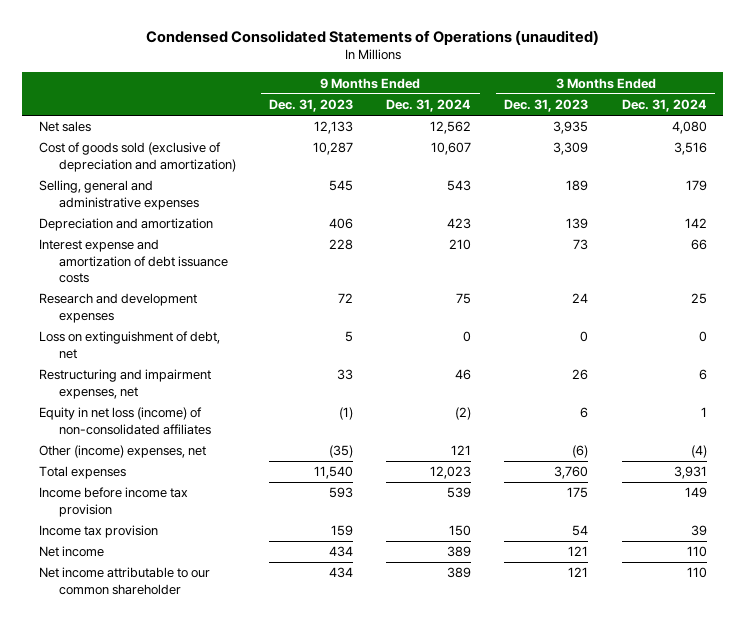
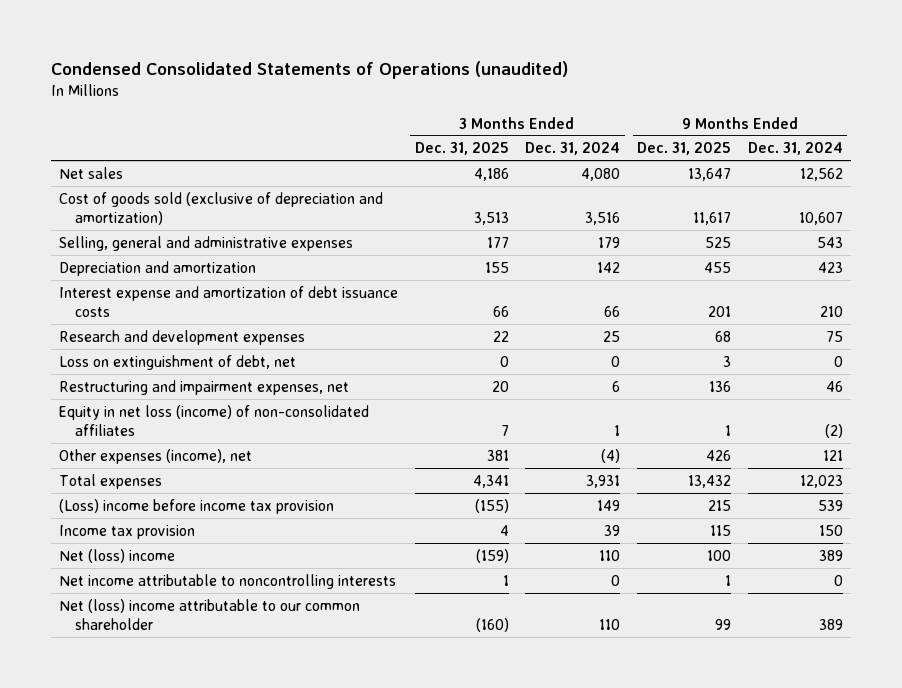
- | 9 Months Ended Dec. 31, 2023 | 9 Months Ended Dec. 31, 2024 | 3 Months Ended Dec. 31, 2023 | 3 Months Ended Dec. 31, 2024
+ | 3 Months Ended Dec. 31, 2025 | 3 Months Ended Dec. 31, 2024 | 9 Months Ended Dec. 31, 2025 | 9 Months Ended Dec. 31, 2024
- Other (income) expenses, net | (35) | 121 | (6) | (4)
+ Other expenses (income), net | 381 | (4) | 426 | 121
- Income before income tax provision | 593 | 539 | 175 | 149
+ (Loss) income before income tax provision | (155) | 149 | 215 | 539
- Net income | 434 | 389 | 121 | 110
- Net income attributable to our common shareholder | 434 | 389 | 121 | 110
+ Net (loss) income | (159) | 110 | 100 | 389
+ Net income attributable to noncontrolling interests | 1 | 0 | 1 | 0
+ Net (loss) income attributable to our common shareholder | (160) | 110 | 99 | 389

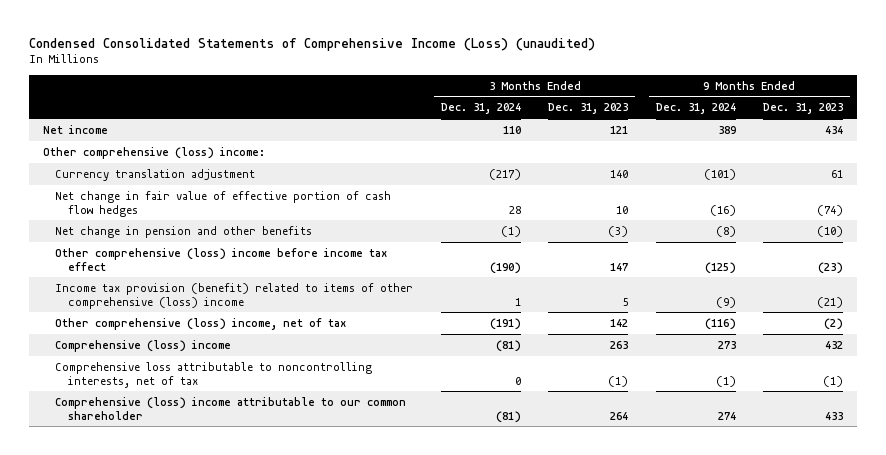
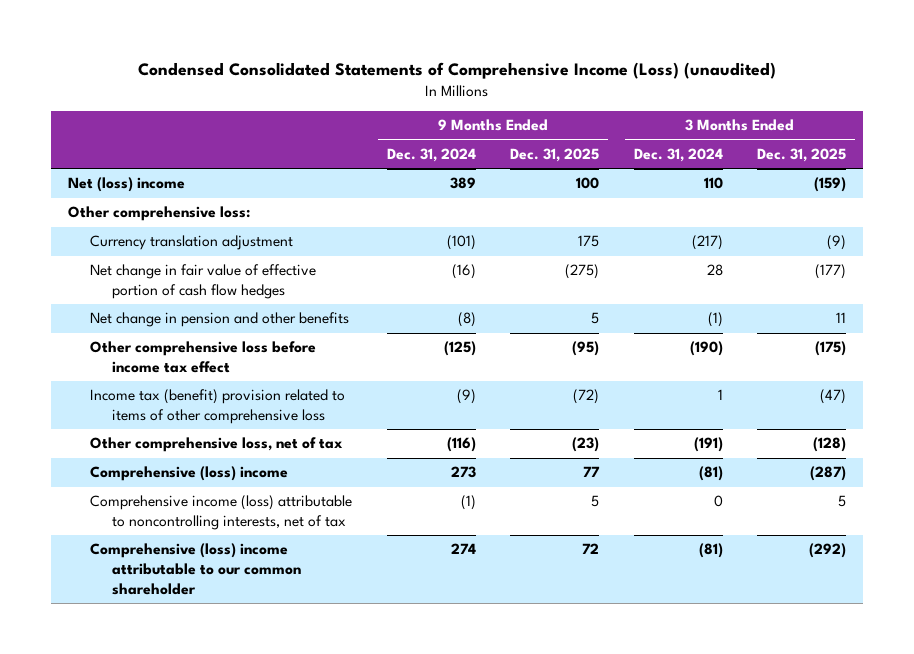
- | 3 Months Ended Dec. 31, 2024 | 3 Months Ended Dec. 31, 2023 | 9 Months Ended Dec. 31, 2024 | 9 Months Ended Dec. 31, 2023
+ | 9 Months Ended Dec. 31, 2024 | 9 Months Ended Dec. 31, 2025 | 3 Months Ended Dec. 31, 2024 | 3 Months Ended Dec. 31, 2025
- Net income | 110 | 121 | 389 | 434
- Other comprehensive (loss) income:
+ Net (loss) income | 389 | 100 | 110 | (159)
+ Other comprehensive loss:
- Other comprehensive (loss) income before income tax effect | (190) | 147 | (125) | (23)
- Income tax provision (benefit) related to items of other comprehensive (loss) income | 1 | 5 | (9) | (21)
- Other comprehensive (loss) income, net of tax | (191) | 142 | (116) | (2)
+ Other comprehensive loss before income tax effect | (125) | (95) | (190) | (175)
+ Income tax (benefit) provision related to items of other comprehensive loss | (9) | (72) | 1 | (47)
+ Other comprehensive loss, net of tax | (116) | (23) | (191) | (128)
- Comprehensive loss attributable to noncontrolling interests, net of tax | 0 | (1) | (1) | (1)
+ Comprehensive income (loss) attributable to noncontrolling interests, net of tax | (1) | 5 | 0 | 5

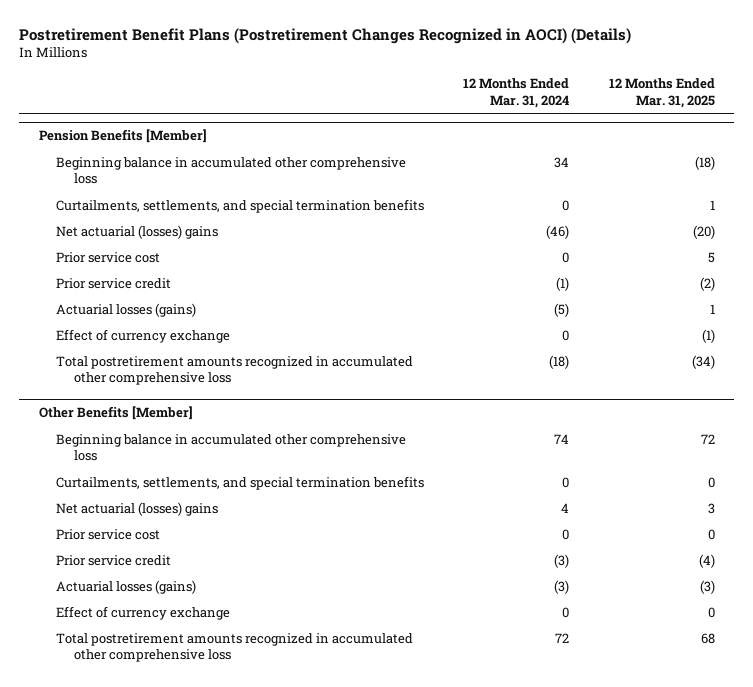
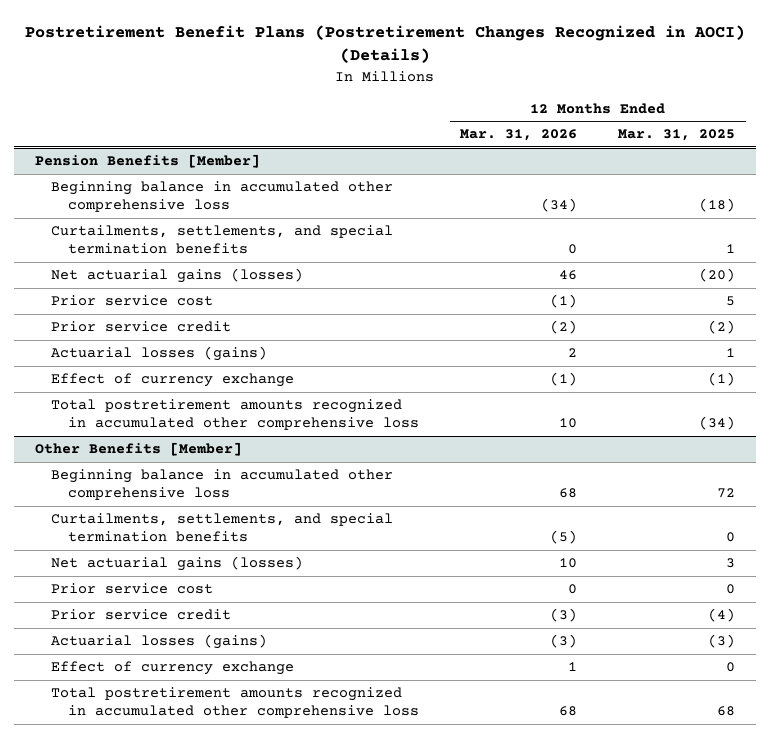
- | 12 Months Ended Mar. 31, 2024 | 12 Months Ended Mar. 31, 2025
+ | 12 Months Ended Mar. 31, 2026 | 12 Months Ended Mar. 31, 2025
@ Pension Benefits [Member]
- Net actuarial (losses) gains | (46) | (20)
+ Net actuarial gains (losses) | 46 | (20)
@ Other Benefits [Member]
- Net actuarial (losses) gains | 4 | 3
+ Net actuarial gains (losses) | 10 | 3

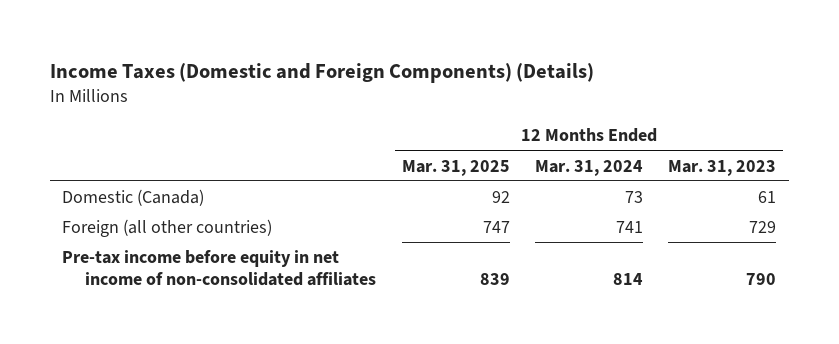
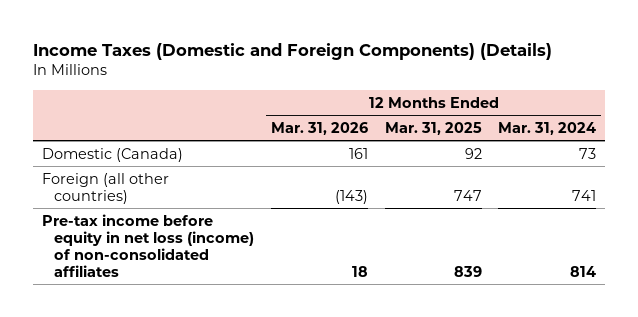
- | 12 Months Ended Mar. 31, 2025 | 12 Months Ended Mar. 31, 2024 | 12 Months Ended Mar. 31, 2023
+ | 12 Months Ended Mar. 31, 2026 | 12 Months Ended Mar. 31, 2025 | 12 Months Ended Mar. 31, 2024
- Pre-tax income before equity in net income of non-consolidated affiliates | 839 | 814 | 790
+ Pre-tax income before equity in net loss (income) of non-consolidated affiliates | 18 | 839 | 814

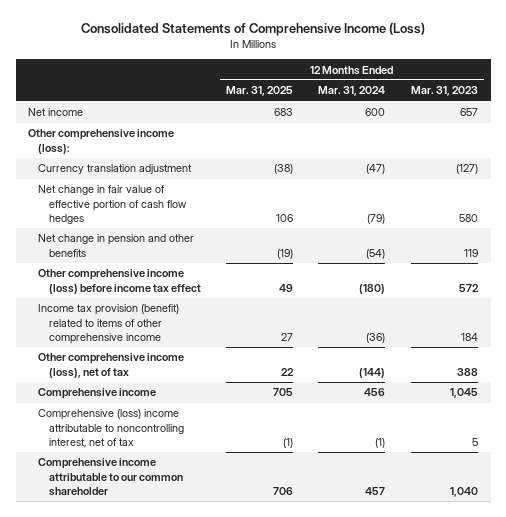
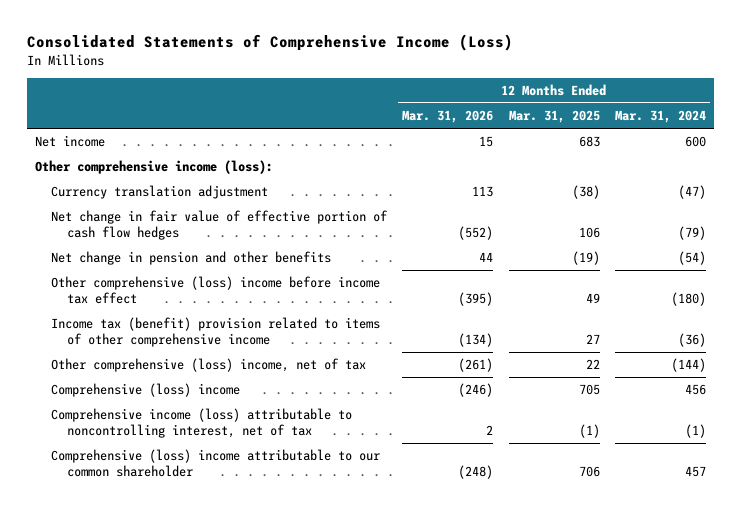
- | 12 Months Ended Mar. 31, 2025 | 12 Months Ended Mar. 31, 2024 | 12 Months Ended Mar. 31, 2023
+ | 12 Months Ended Mar. 31, 2026 | 12 Months Ended Mar. 31, 2025 | 12 Months Ended Mar. 31, 2024
- Other comprehensive income (loss) before income tax effect | 49 | (180) | 572
- Income tax provision (benefit) related to items of other comprehensive income | 27 | (36) | 184
- Other comprehensive income (loss), net of tax | 22 | (144) | 388
- Comprehensive income | 705 | 456 | 1,045
- Comprehensive (loss) income attributable to noncontrolling interest, net of tax | (1) | (1) | 5
- Comprehensive income attributable to our common shareholder | 706 | 457 | 1,040
+ Other comprehensive (loss) income before income tax effect | (395) | 49 | (180)
+ Income tax (benefit) provision related to items of other comprehensive income | (134) | 27 | (36)
+ Other comprehensive (loss) income, net of tax | (261) | 22 | (144)
+ Comprehensive (loss) income | (246) | 705 | 456
+ Comprehensive income (loss) attributable to noncontrolling interest, net of tax | 2 | (1) | (1)
+ Comprehensive (loss) income attributable to our common shareholder | (248) | 706 | 457

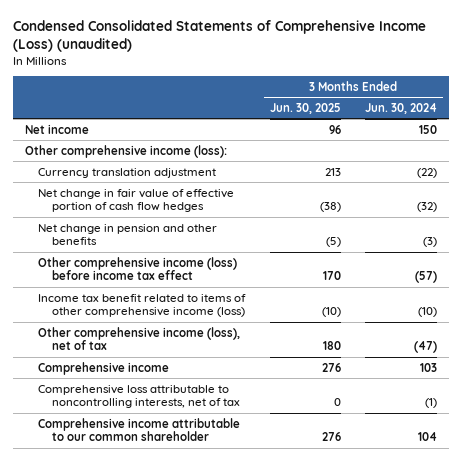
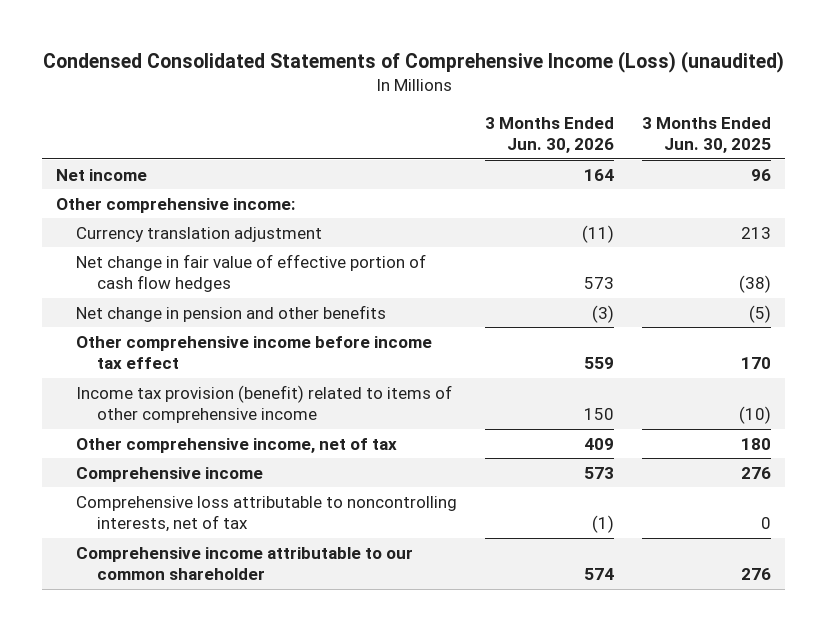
- | 3 Months Ended Jun. 30, 2025 | 3 Months Ended Jun. 30, 2024
+ | 3 Months Ended Jun. 30, 2026 | 3 Months Ended Jun. 30, 2025
- Other comprehensive income (loss):
+ Other comprehensive income:
- Other comprehensive income (loss) before income tax effect | 170 | (57)
- Income tax benefit related to items of other comprehensive income (loss) | (10) | (10)
- Other comprehensive income (loss), net of tax | 180 | (47)
+ Other comprehensive income before income tax effect | 559 | 170
+ Income tax provision (benefit) related to items of other comprehensive income | 150 | (10)
+ Other comprehensive income, net of tax | 409 | 180

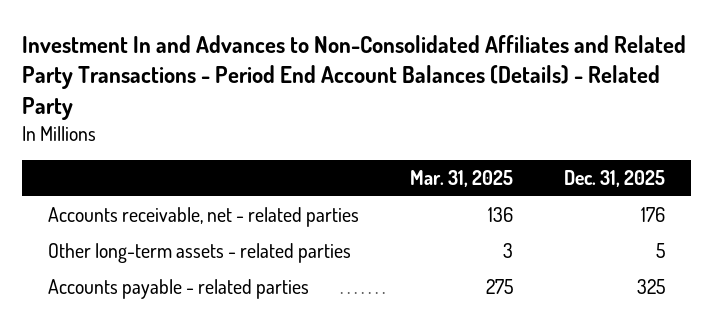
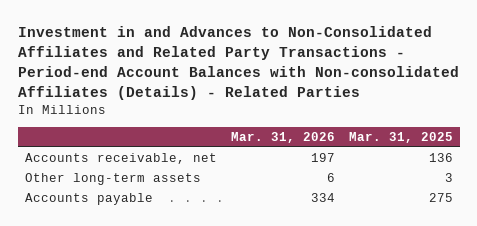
- Investment In and Advances to Non-Consolidated Affiliates and Related Party Transactions - Period End Account Balances (Details) - Related Party
+ Investment in and Advances to Non-Consolidated Affiliates and Related Party Transactions - Period-end Account Balances with Non-consolidated Affiliates (Details) - Related Parties
- | Mar. 31, 2025 | Dec. 31, 2025
+ | Mar. 31, 2026 | Mar. 31, 2025
- Accounts receivable, net - related parties | 136 | 176
- Other long-term assets - related parties | 3 | 5
- Accounts payable - related parties | 275 | 325
+ Accounts receivable, net | 197 | 136
+ Other long-term assets | 6 | 3
+ Accounts payable | 334 | 275

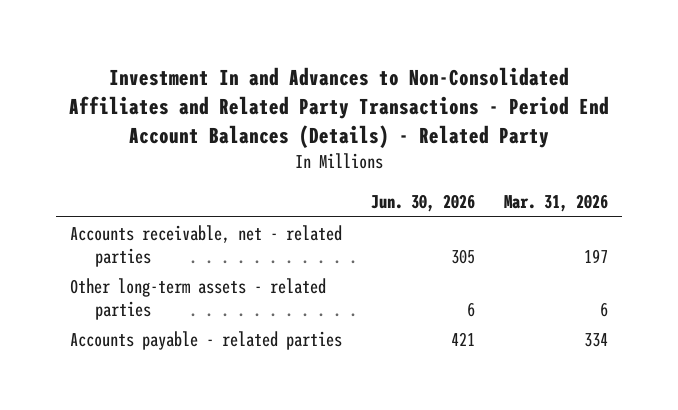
- Investment in and Advances to Non-Consolidated Affiliates and Related Party Transactions - Period-end Account Balances with Non-consolidated Affiliates (Details) - Related Parties
+ Investment In and Advances to Non-Consolidated Affiliates and Related Party Transactions - Period End Account Balances (Details) - Related Party
- | Mar. 31, 2026 | Mar. 31, 2025
+ | Jun. 30, 2026 | Mar. 31, 2026
- Accounts receivable, net | 197 | 136
- Other long-term assets | 6 | 3
- Accounts payable | 334 | 275
+ Accounts receivable, net - related parties | 305 | 197
+ Other long-term assets - related parties | 6 | 6
+ Accounts payable - related parties | 421 | 334

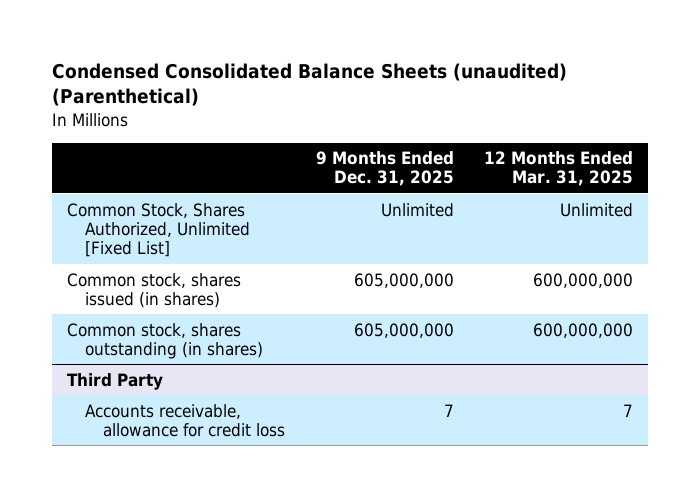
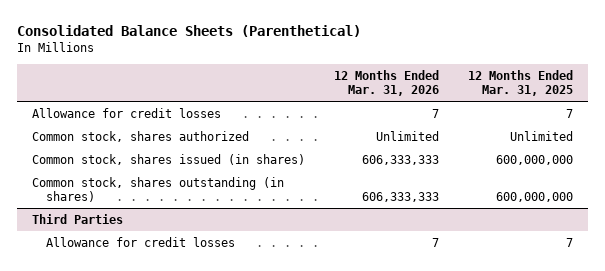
- Condensed Consolidated Balance Sheets (unaudited) (Parenthetical)
+ Consolidated Balance Sheets (Parenthetical)
- | 9 Months Ended Dec. 31, 2025 | 12 Months Ended Mar. 31, 2025
+ | 12 Months Ended Mar. 31, 2026 | 12 Months Ended Mar. 31, 2025
- Common Stock, Shares Authorized, Unlimited [Fixed List] | Unlimited | Unlimited
+ Allowance for credit losses | 7 | 7
+ Common stock, shares authorized | Unlimited | Unlimited
- Third Party
- Accounts receivable, allowance for credit loss | 7 | 7
+ Third Parties
+ Allowance for credit losses | 7 | 7

